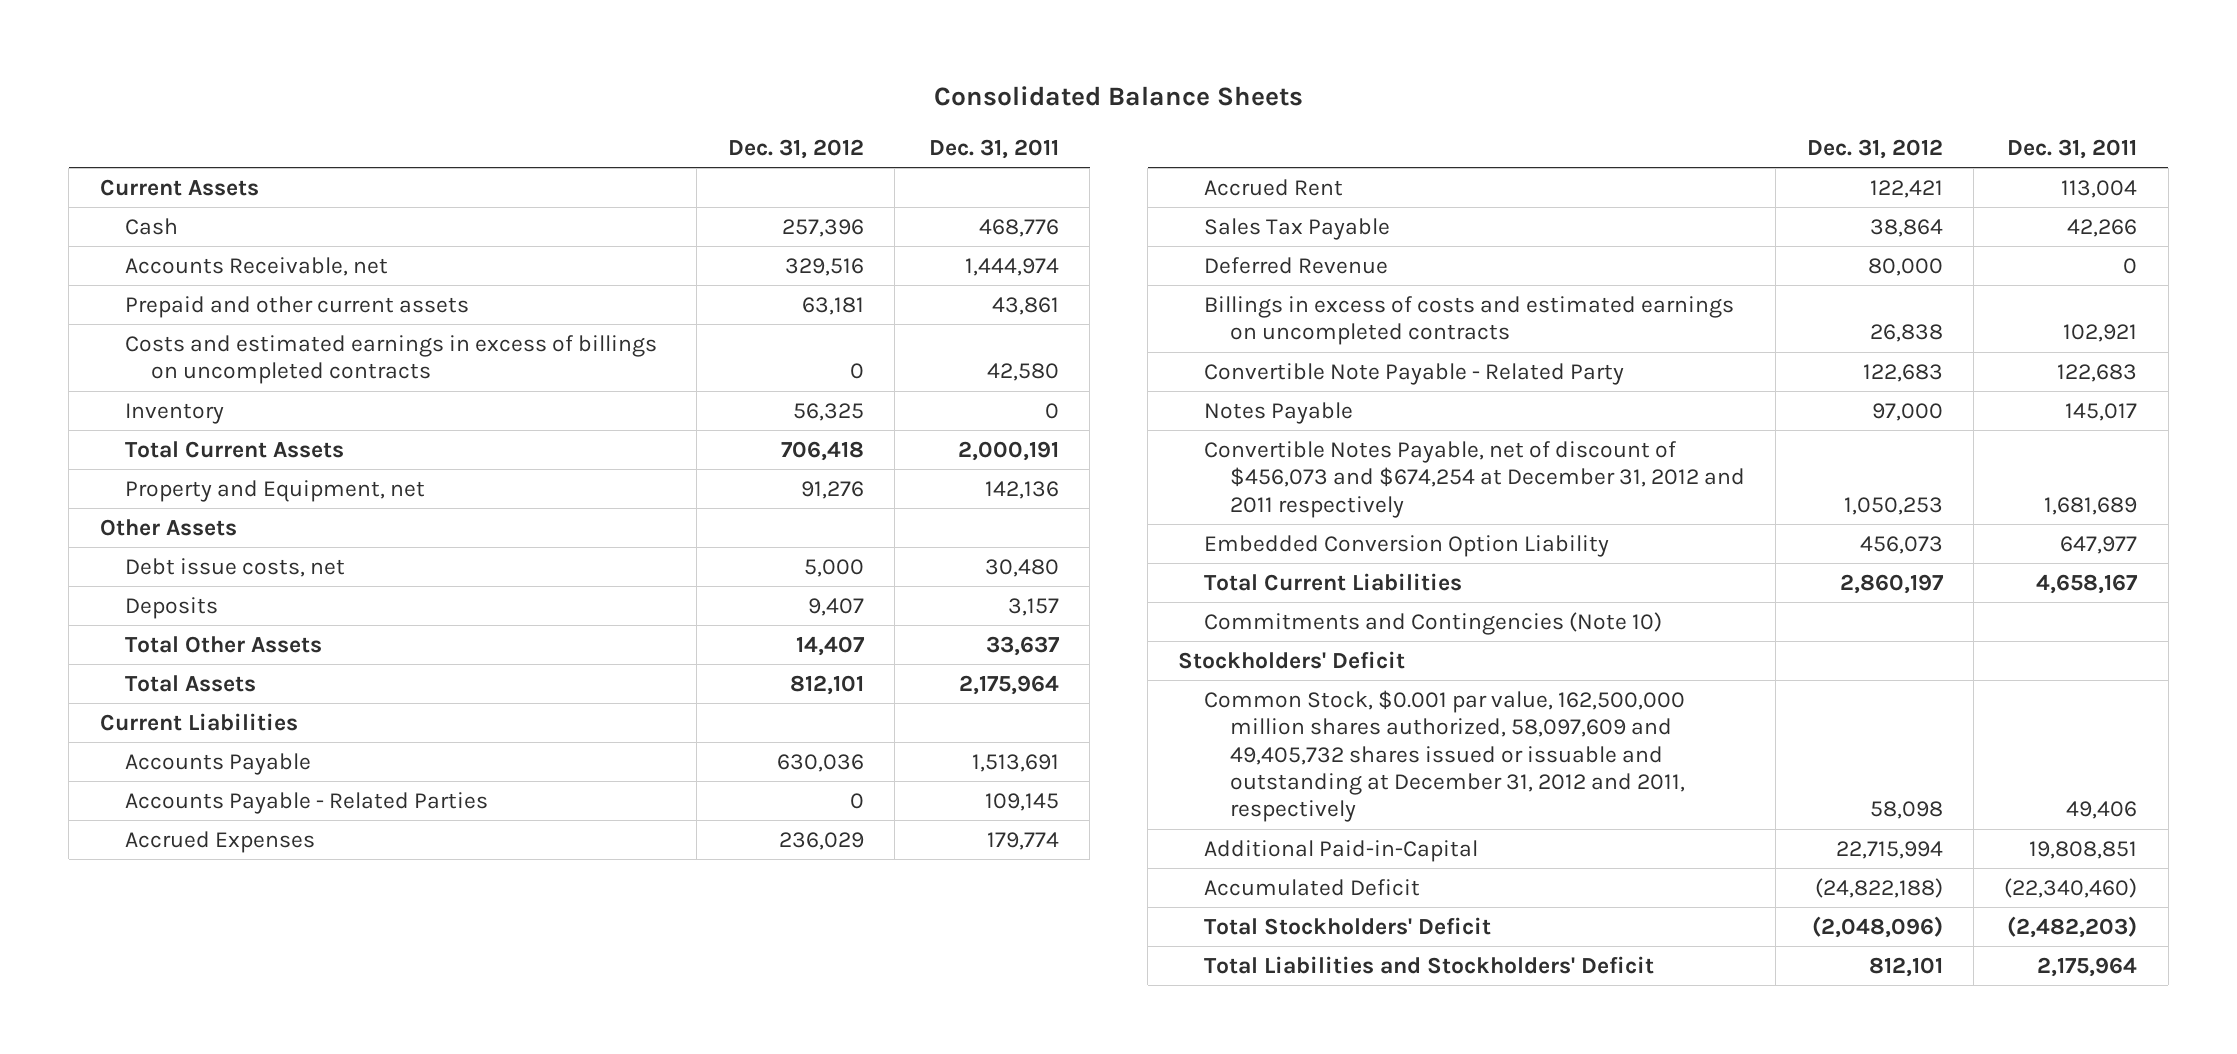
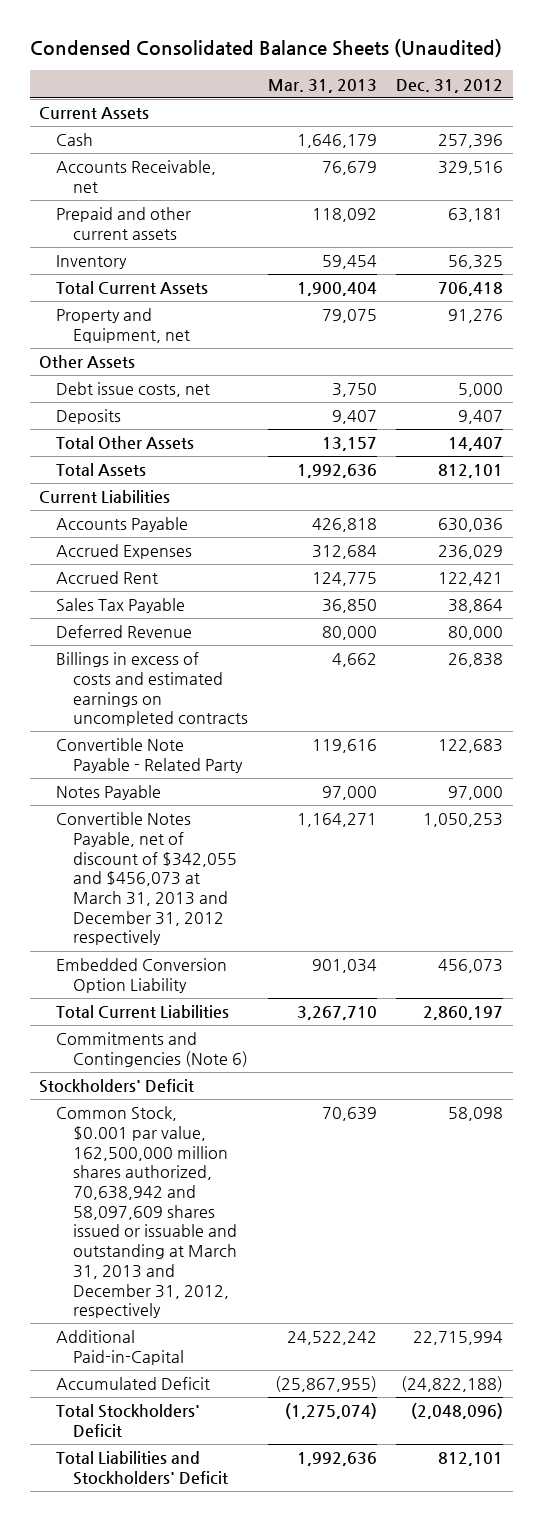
- Consolidated Balance Sheets
+ Condensed Consolidated Balance Sheets (Unaudited)
- | Dec. 31, 2012 | Dec. 31, 2011
+ | Mar. 31, 2013 | Dec. 31, 2012
- Costs and estimated earnings in excess of billings on uncompleted contracts | 0 | 42,580
- Accounts Payable - Related Parties | 0 | 109,145
- Convertible Notes Payable, net of discount of $456,073 and $674,254 at December 31, 2012 and 2011 respectively | 1,050,253 | 1,681,689
+ Convertible Notes Payable, net of discount of $342,055 and $456,073 at March 31, 2013 and December 31, 2012 respectively | 1,164,271 | 1,050,253
- Commitments and Contingencies (Note 10)
+ Commitments and Contingencies (Note 6)
- Common Stock, $0.001 par value, 162,500,000 million shares authorized, 58,097,609 and 49,405,732 shares issued or issuable and outstanding at December 31, 2012 and 2011, respectively | 58,098 | 49,406
+ Common Stock, $0.001 par value, 162,500,000 million shares authorized, 70,638,942 and 58,097,609 shares issued or issuable and outstanding at March 31, 2013 and December 31, 2012, respectively | 70,639 | 58,098

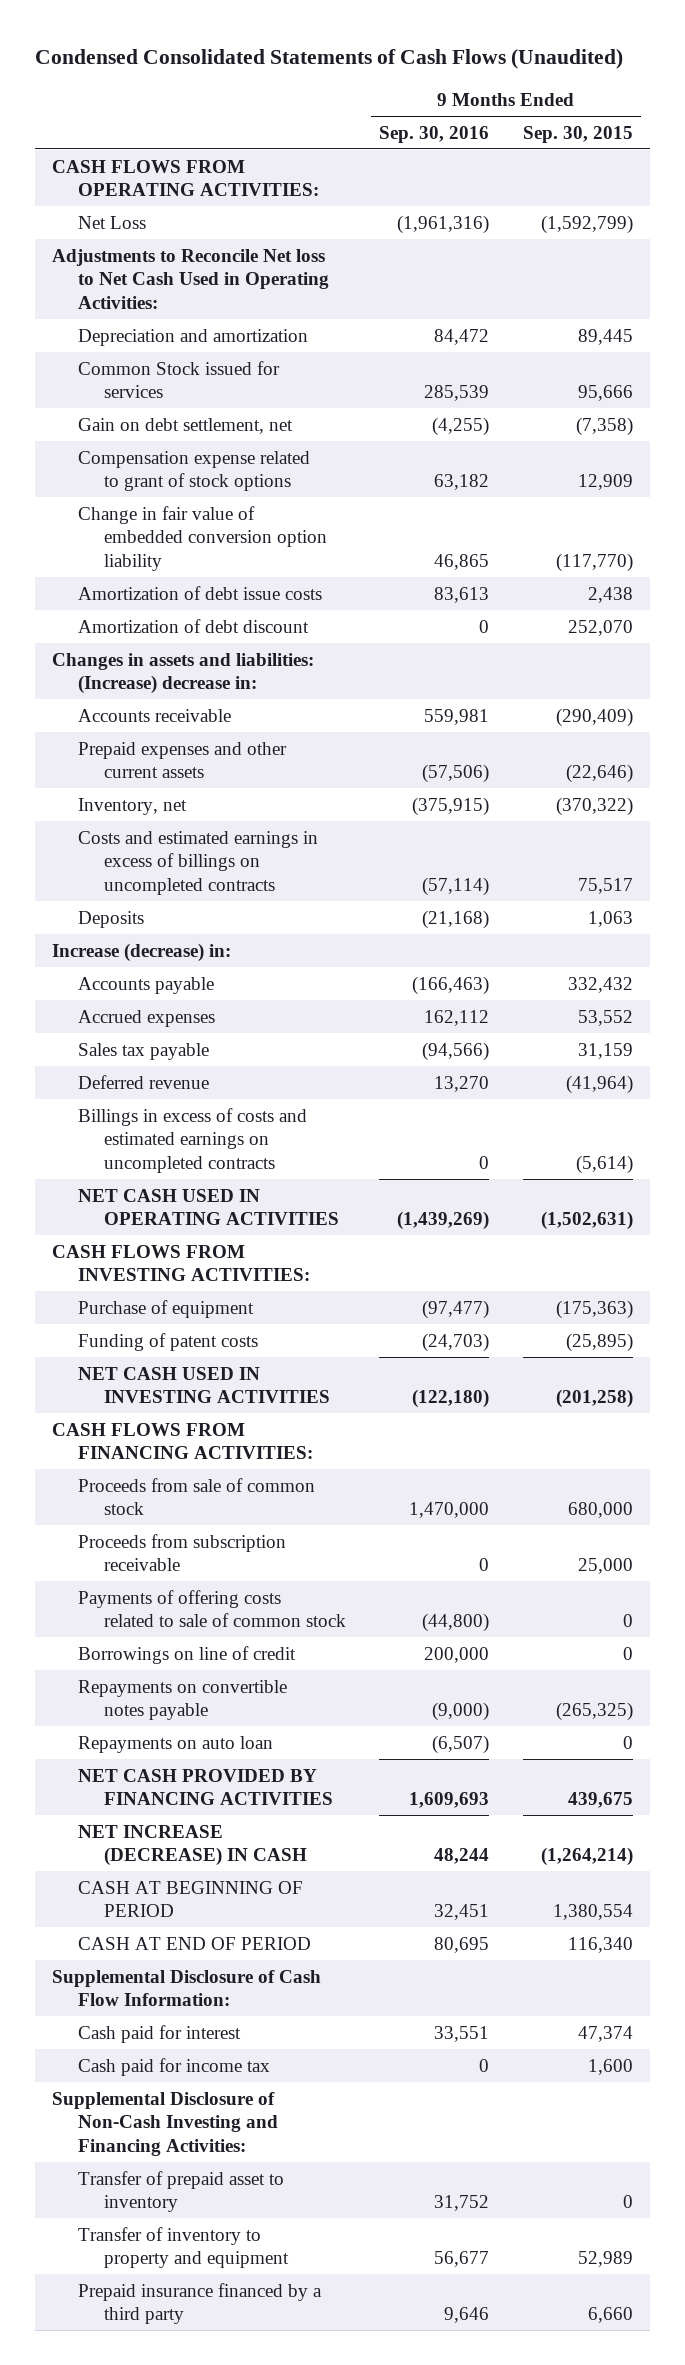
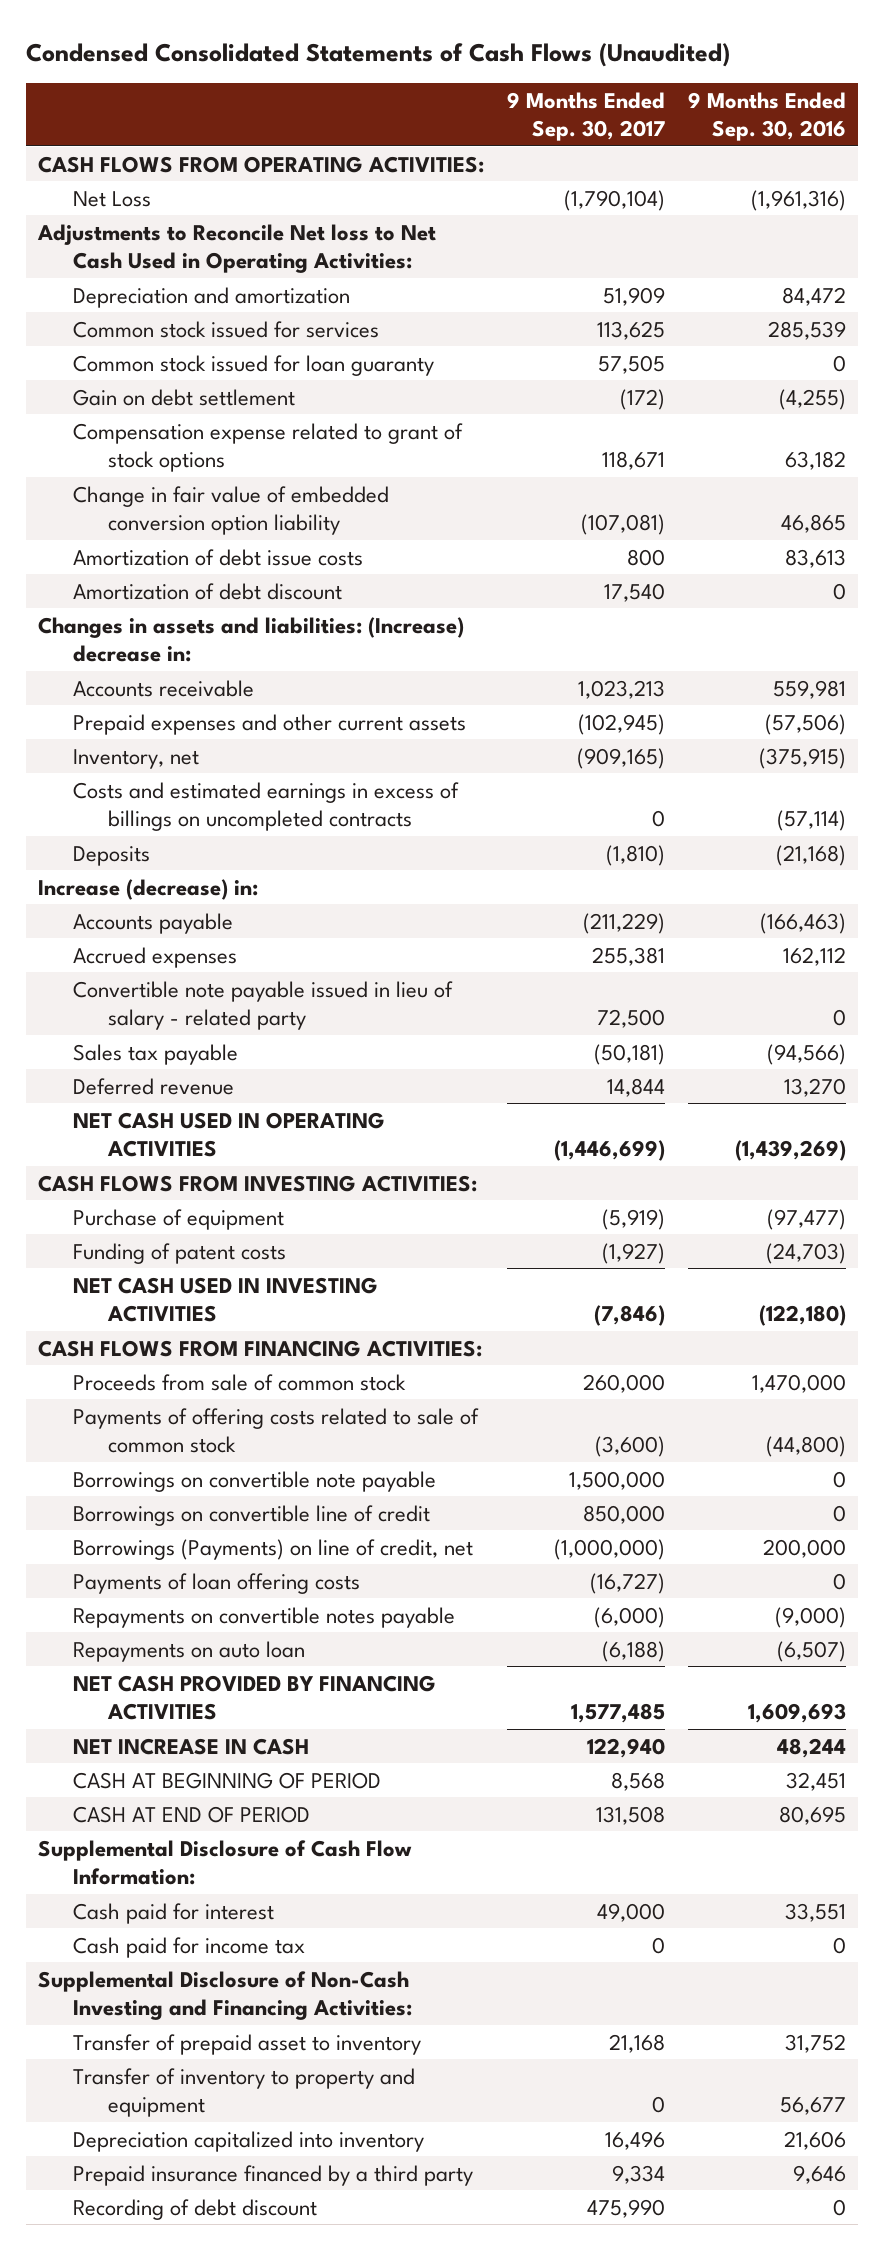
- | 9 Months Ended Sep. 30, 2016 | 9 Months Ended Sep. 30, 2015
+ | 9 Months Ended Sep. 30, 2017 | 9 Months Ended Sep. 30, 2016
- Common Stock issued for services | 285,539 | 95,666
- Gain on debt settlement, net | (4,255) | (7,358)
+ Common stock issued for services | 113,625 | 285,539
+ Common stock issued for loan guaranty | 57,505 | 0
+ Gain on debt settlement | (172) | (4,255)
+ Convertible note payable issued in lieu of salary - related party | 72,500 | 0
- Billings in excess of costs and estimated earnings on uncompleted contracts | 0 | (5,614)
- Proceeds from subscription receivable | 0 | 25,000
- Borrowings on line of credit | 200,000 | 0
+ Borrowings on convertible note payable | 1,500,000 | 0
+ Borrowings on convertible line of credit | 850,000 | 0
+ Borrowings (Payments) on line of credit, net | (1,000,000) | 200,000
+ Payments of loan offering costs | (16,727) | 0
- NET INCREASE (DECREASE) IN CASH | 48,244 | (1,264,214)
+ NET INCREASE IN CASH | 122,940 | 48,244
+ Depreciation capitalized into inventory | 16,496 | 21,606
+ Recording of debt discount | 475,990 | 0

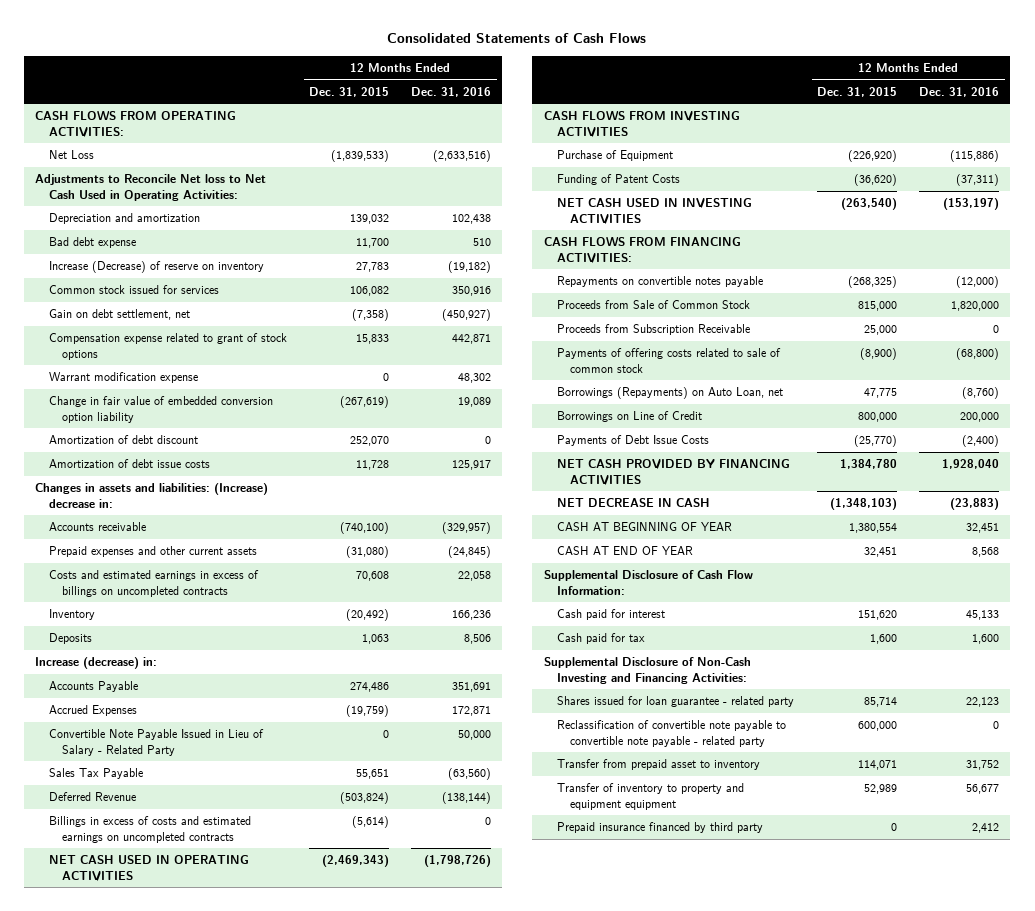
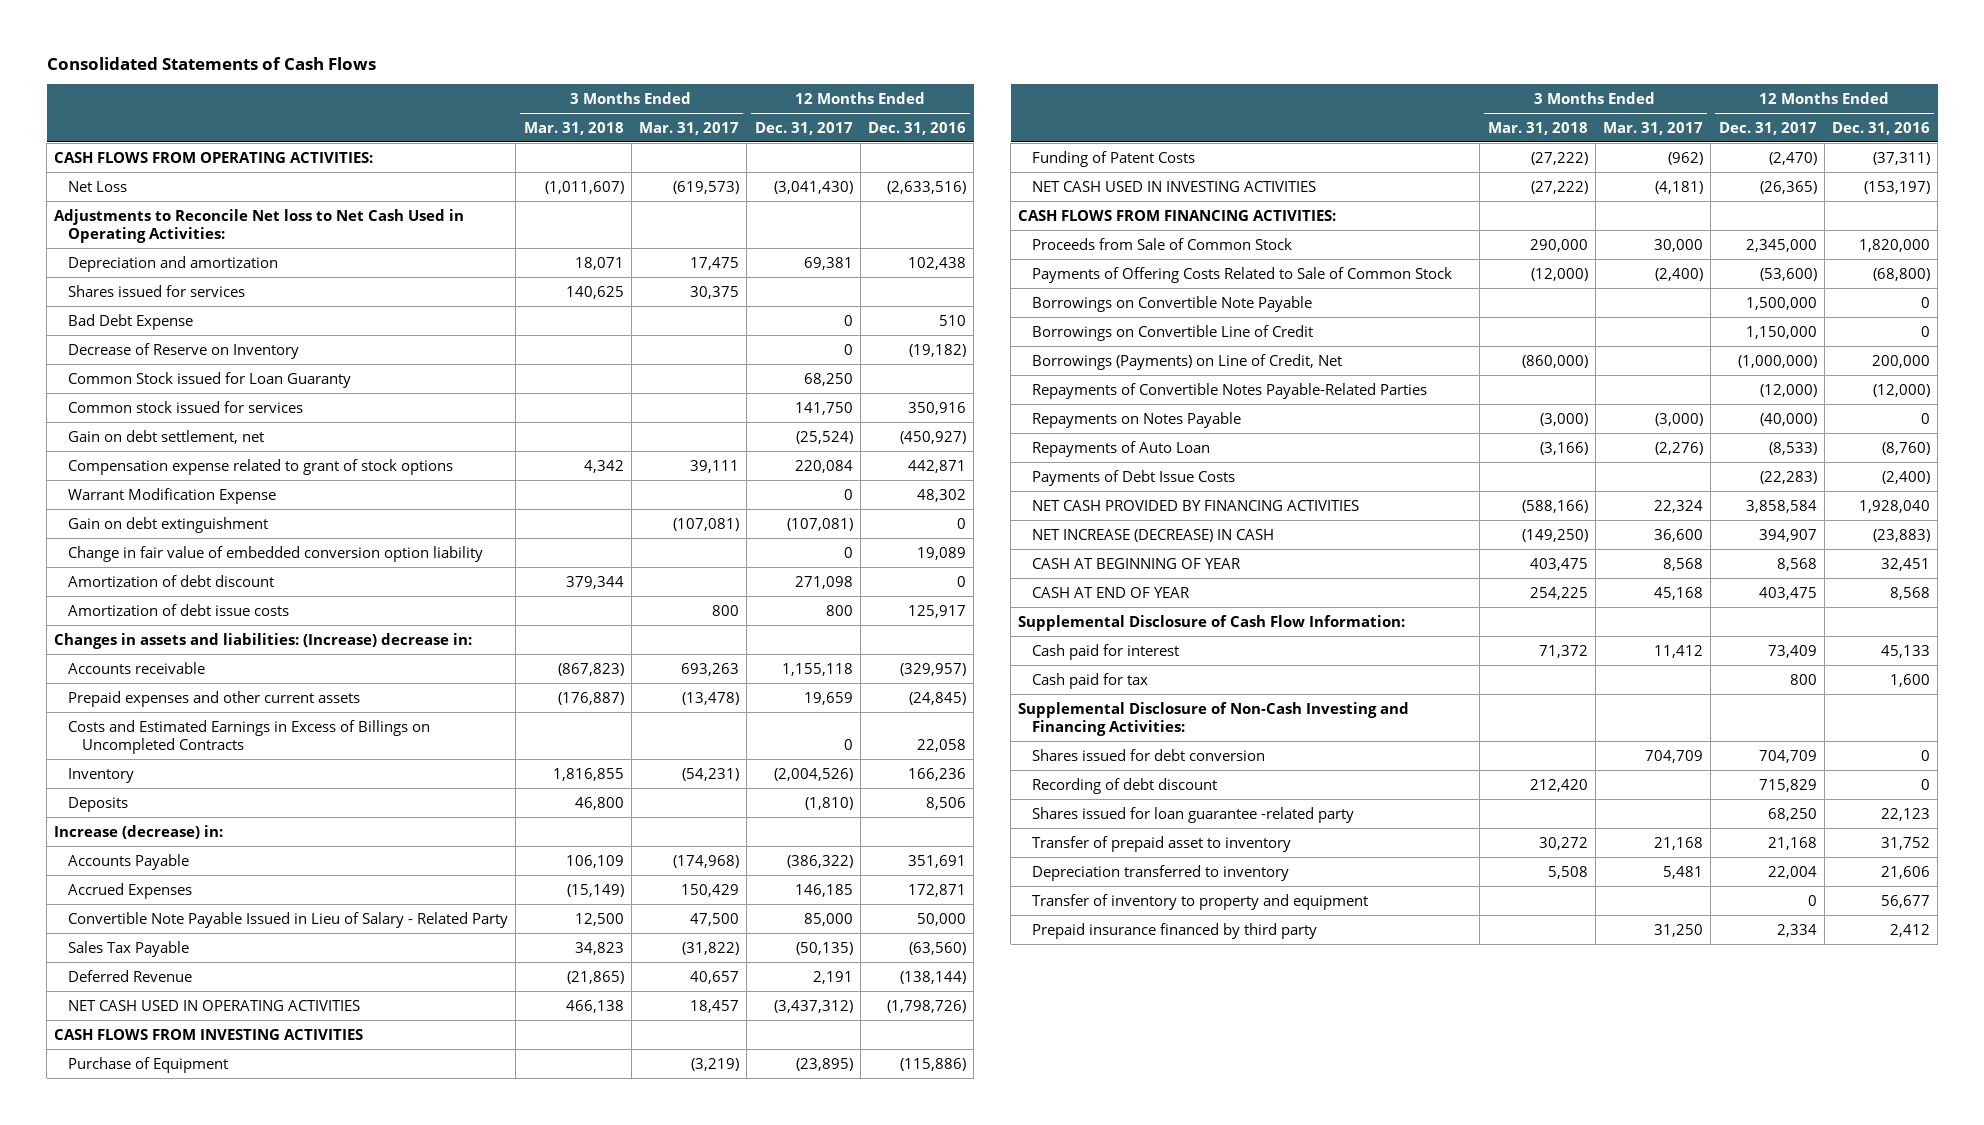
- | 12 Months Ended Dec. 31, 2015 | 12 Months Ended Dec. 31, 2016
+ | 3 Months Ended Mar. 31, 2018 | 3 Months Ended Mar. 31, 2017 | 12 Months Ended Dec. 31, 2017 | 12 Months Ended Dec. 31, 2016
- Bad debt expense | 11,700 | 510
- Increase (Decrease) of reserve on inventory | 27,783 | (19,182)
+ Shares issued for services | 140,625 | 30,375 | |
+ Bad Debt Expense | | | 0 | 510
+ Decrease of Reserve on Inventory | | | 0 | (19,182)
+ Common Stock issued for Loan Guaranty | | | 68,250 |
- Warrant modification expense | 0 | 48,302
+ Warrant Modification Expense | | | 0 | 48,302
+ Gain on debt extinguishment | | (107,081) | (107,081) | 0
- Costs and estimated earnings in excess of billings on uncompleted contracts | 70,608 | 22,058
+ Costs and Estimated Earnings in Excess of Billings on Uncompleted Contracts | | | 0 | 22,058
- Billings in excess of costs and estimated earnings on uncompleted contracts | (5,614) | 0
- Repayments on convertible notes payable | (268,325) | (12,000)
- Proceeds from Subscription Receivable | 25,000 | 0
- Payments of offering costs related to sale of common stock | (8,900) | (68,800)
- Borrowings (Repayments) on Auto Loan, net | 47,775 | (8,760)
- Borrowings on Line of Credit | 800,000 | 200,000
+ Payments of Offering Costs Related to Sale of Common Stock | (12,000) | (2,400) | (53,600) | (68,800)
+ Borrowings on Convertible Note Payable | | | 1,500,000 | 0
+ Borrowings on Convertible Line of Credit | | | 1,150,000 | 0
+ Borrowings (Payments) on Line of Credit, Net | (860,000) | | (1,000,000) | 200,000
+ Repayments of Convertible Notes Payable-Related Parties | | | (12,000) | (12,000)
+ Repayments on Notes Payable | (3,000) | (3,000) | (40,000) | 0
+ Repayments of Auto Loan | (3,166) | (2,276) | (8,533) | (8,760)
- NET DECREASE IN CASH | (1,348,103) | (23,883)
+ NET INCREASE (DECREASE) IN CASH | (149,250) | 36,600 | 394,907 | (23,883)
- Shares issued for loan guarantee - related party | 85,714 | 22,123
- Reclassification of convertible note payable to convertible note payable - related party | 600,000 | 0
- Transfer from prepaid asset to inventory | 114,071 | 31,752
- Transfer of inventory to property and equipment equipment | 52,989 | 56,677
+ Shares issued for debt conversion | | 704,709 | 704,709 | 0
+ Recording of debt discount | 212,420 | | 715,829 | 0
+ Shares issued for loan guarantee -related party | | | 68,250 | 22,123
+ Transfer of prepaid asset to inventory | 30,272 | 21,168 | 21,168 | 31,752
+ Depreciation transferred to inventory | 5,508 | 5,481 | 22,004 | 21,606
+ Transfer of inventory to property and equipment | | | 0 | 56,677

